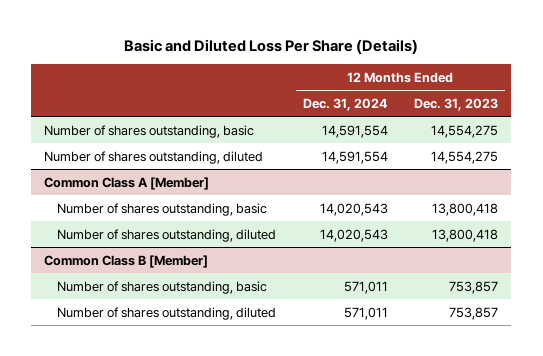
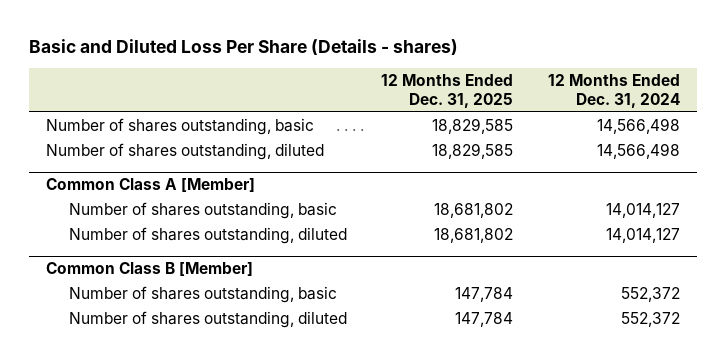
- Basic and Diluted Loss Per Share (Details)
+ Basic and Diluted Loss Per Share (Details - shares)
- | 12 Months Ended Dec. 31, 2024 | 12 Months Ended Dec. 31, 2023
+ | 12 Months Ended Dec. 31, 2025 | 12 Months Ended Dec. 31, 2024
- Number of shares outstanding, basic | 14,591,554 | 14,554,275
- Number of shares outstanding, diluted | 14,591,554 | 14,554,275
+ Number of shares outstanding, basic | 18,829,585 | 14,566,498
+ Number of shares outstanding, diluted | 18,829,585 | 14,566,498
@ Common Class A [Member]
- Number of shares outstanding, basic | 14,020,543 | 13,800,418
- Number of shares outstanding, diluted | 14,020,543 | 13,800,418
+ Number of shares outstanding, basic | 18,681,802 | 14,014,127
+ Number of shares outstanding, diluted | 18,681,802 | 14,014,127
@ Common Class B [Member]
- Number of shares outstanding, basic | 571,011 | 753,857
- Number of shares outstanding, diluted | 571,011 | 753,857
+ Number of shares outstanding, basic | 147,784 | 552,372
+ Number of shares outstanding, diluted | 147,784 | 552,372

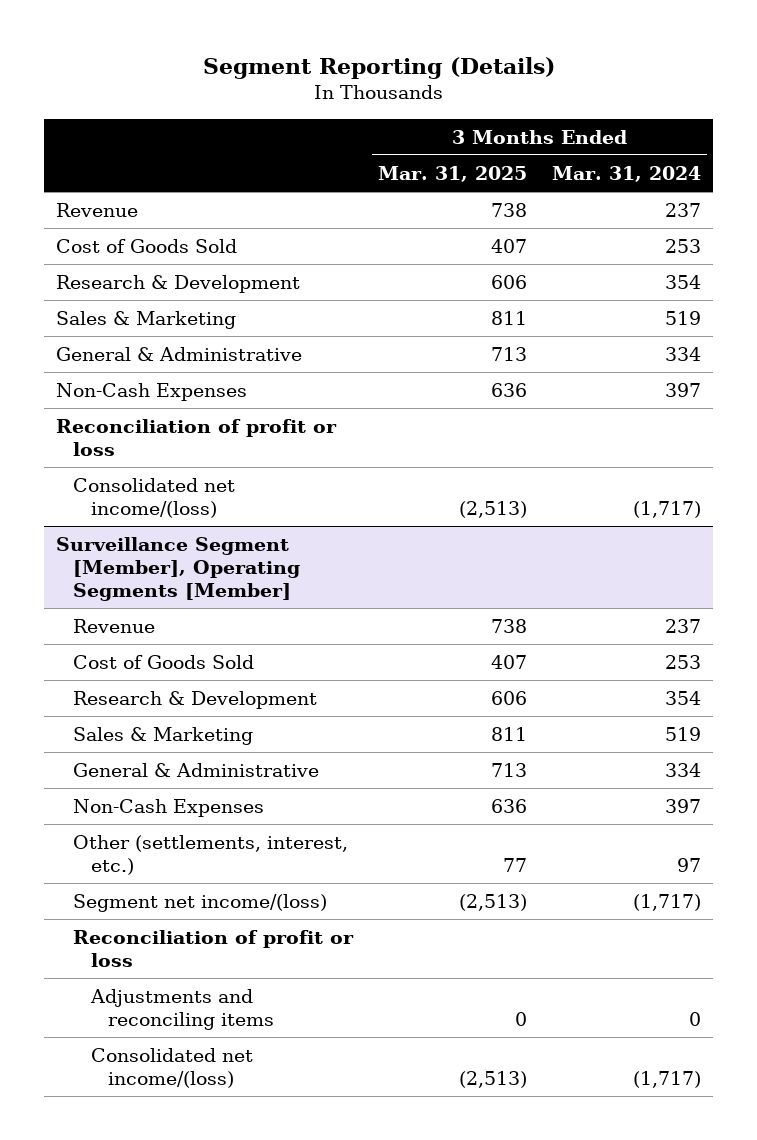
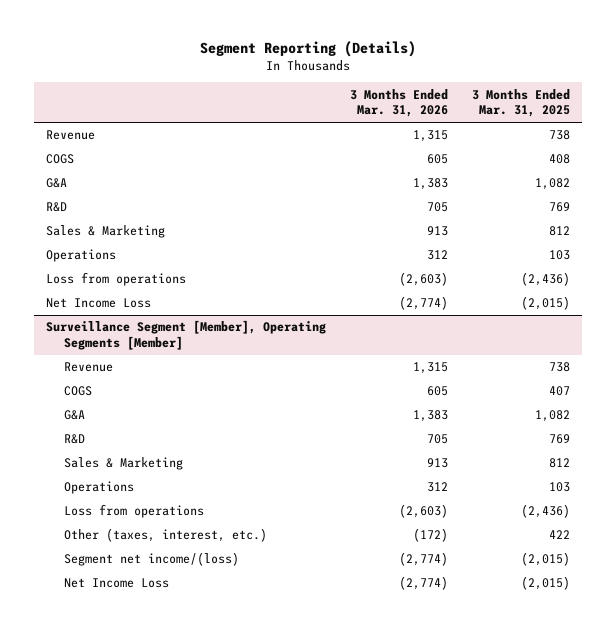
- | 3 Months Ended Mar. 31, 2025 | 3 Months Ended Mar. 31, 2024
+ | 3 Months Ended Mar. 31, 2026 | 3 Months Ended Mar. 31, 2025
- Cost of Goods Sold | 407 | 253
- Research & Development | 606 | 354
- Sales & Marketing | 811 | 519
- General & Administrative | 713 | 334
- Non-Cash Expenses | 636 | 397
- Reconciliation of profit or loss
- Consolidated net income/(loss) | (2,513) | (1,717)
+ COGS | 605 | 408
+ G&A | 1,383 | 1,082
+ R&D | 705 | 769
+ Sales & Marketing | 913 | 812
+ Operations | 312 | 103
+ Loss from operations | (2,603) | (2,436)
+ Net Income Loss | (2,774) | (2,015)
@ Surveillance Segment [Member], Operating Segments [Member]
- Cost of Goods Sold | 407 | 253
- Research & Development | 606 | 354
- Sales & Marketing | 811 | 519
- General & Administrative | 713 | 334
- Non-Cash Expenses | 636 | 397
- Other (settlements, interest, etc.) | 77 | 97
- Segment net income/(loss) | (2,513) | (1,717)
- Reconciliation of profit or loss
- Adjustments and reconciling items | 0 | 0
- Consolidated net income/(loss) | (2,513) | (1,717)
+ COGS | 605 | 407
+ G&A | 1,383 | 1,082
+ R&D | 705 | 769
+ Sales & Marketing | 913 | 812
+ Operations | 312 | 103
+ Loss from operations | (2,603) | (2,436)
+ Other (taxes, interest, etc.) | (172) | 422
+ Segment net income/(loss) | (2,774) | (2,015)
+ Net Income Loss | (2,774) | (2,015)

